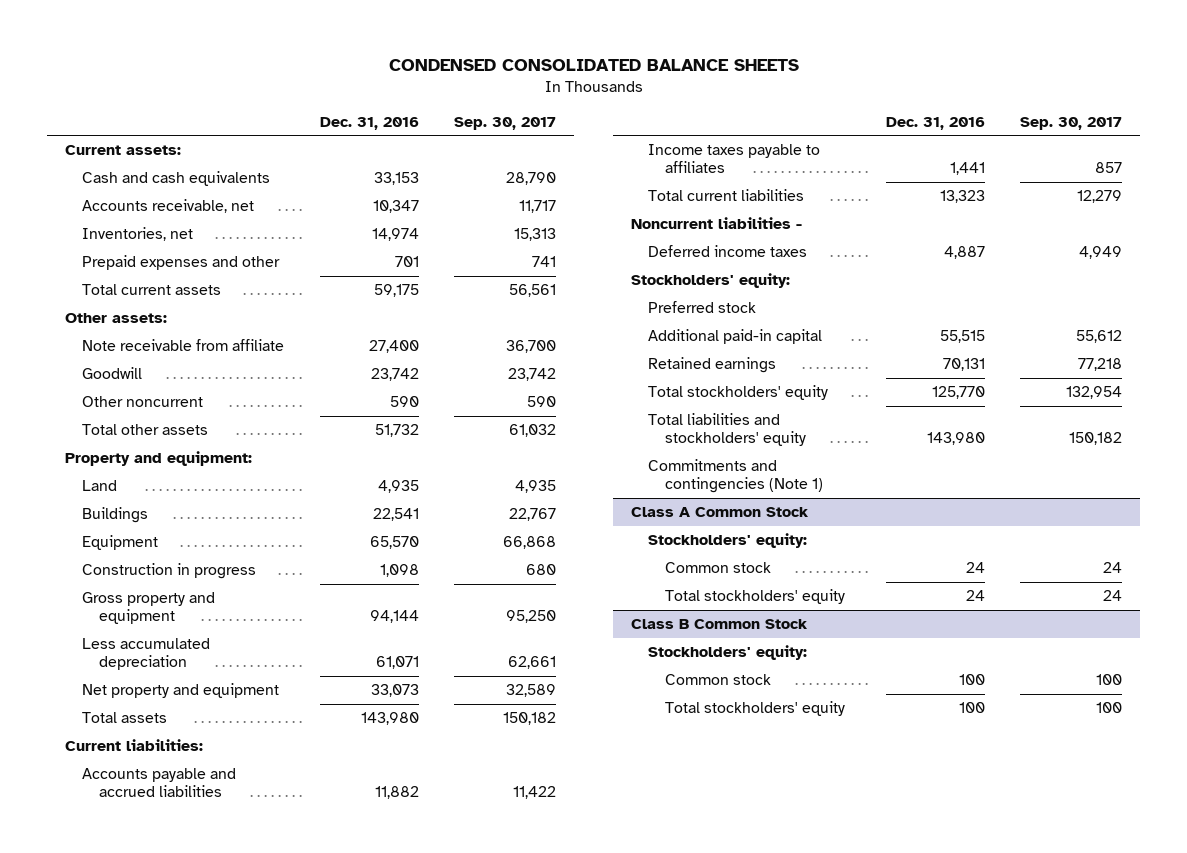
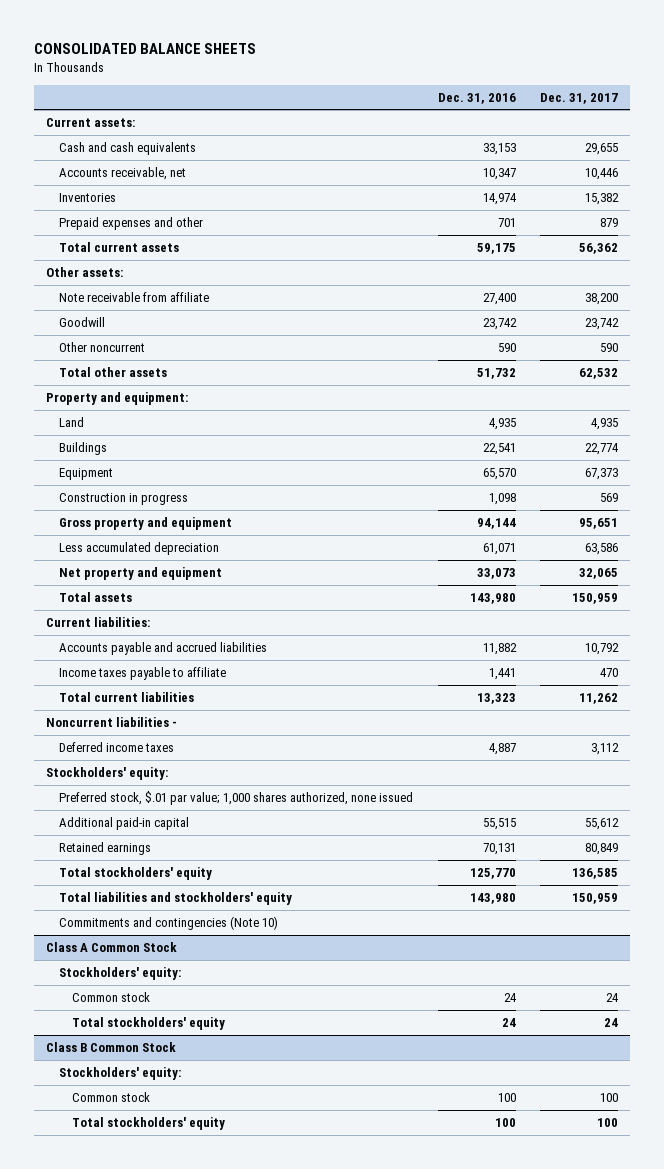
- CONDENSED CONSOLIDATED BALANCE SHEETS
+ CONSOLIDATED BALANCE SHEETS
- | Dec. 31, 2016 | Sep. 30, 2017
+ | Dec. 31, 2016 | Dec. 31, 2017
- Inventories, net | 14,974 | 15,313
+ Inventories | 14,974 | 15,382
- Income taxes payable to affiliates | 1,441 | 857
+ Income taxes payable to affiliate | 1,441 | 470
- Preferred stock
+ Preferred stock, $.01 par value; 1,000 shares authorized, none issued
- Commitments and contingencies (Note 1)
+ Commitments and contingencies (Note 10)

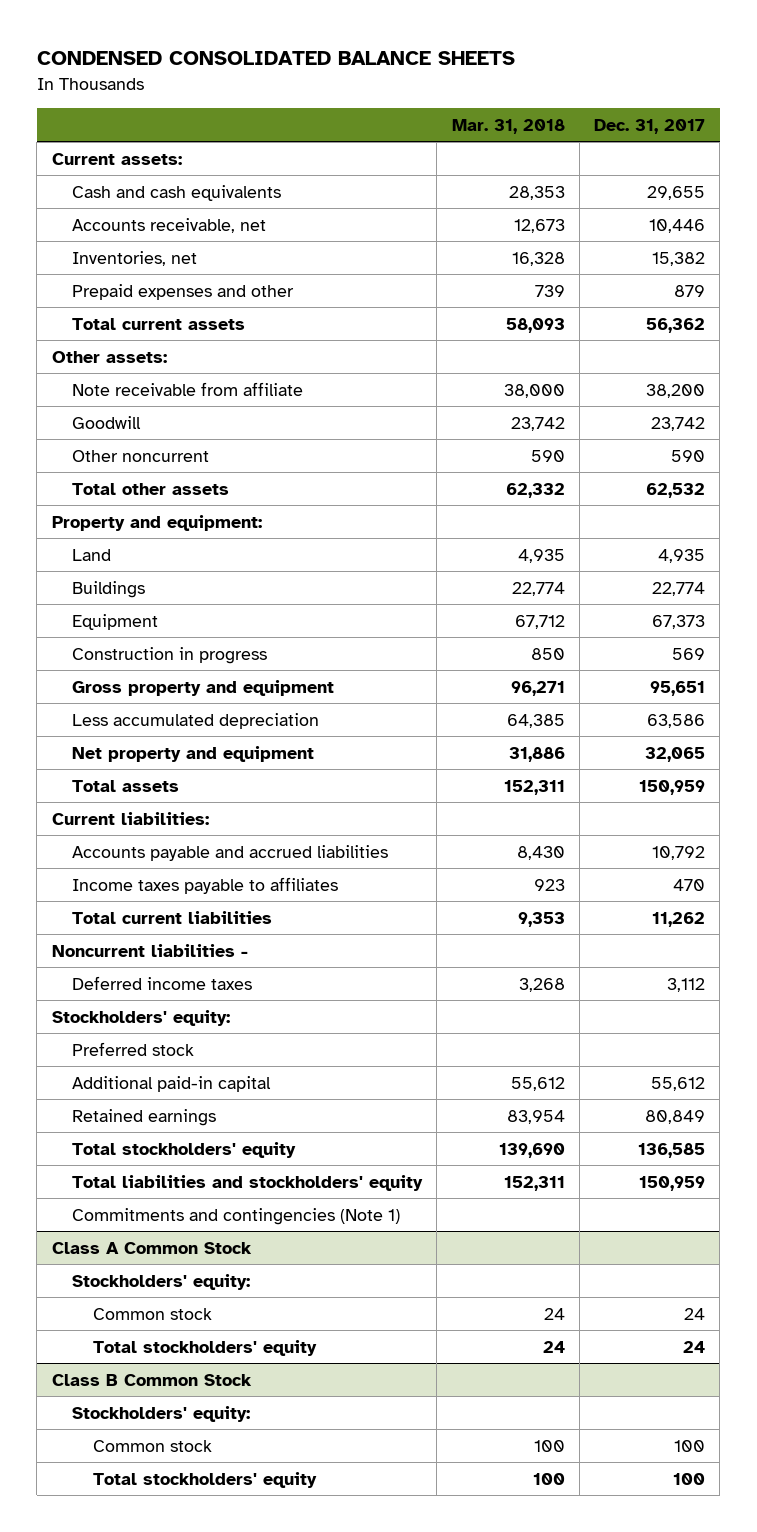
- CONSOLIDATED BALANCE SHEETS
+ CONDENSED CONSOLIDATED BALANCE SHEETS
- | Dec. 31, 2016 | Dec. 31, 2017
+ | Mar. 31, 2018 | Dec. 31, 2017
- Inventories | 14,974 | 15,382
+ Inventories, net | 16,328 | 15,382
- Income taxes payable to affiliate | 1,441 | 470
+ Income taxes payable to affiliates | 923 | 470
- Preferred stock, $.01 par value; 1,000 shares authorized, none issued
+ Preferred stock
- Commitments and contingencies (Note 10)
+ Commitments and contingencies (Note 1)

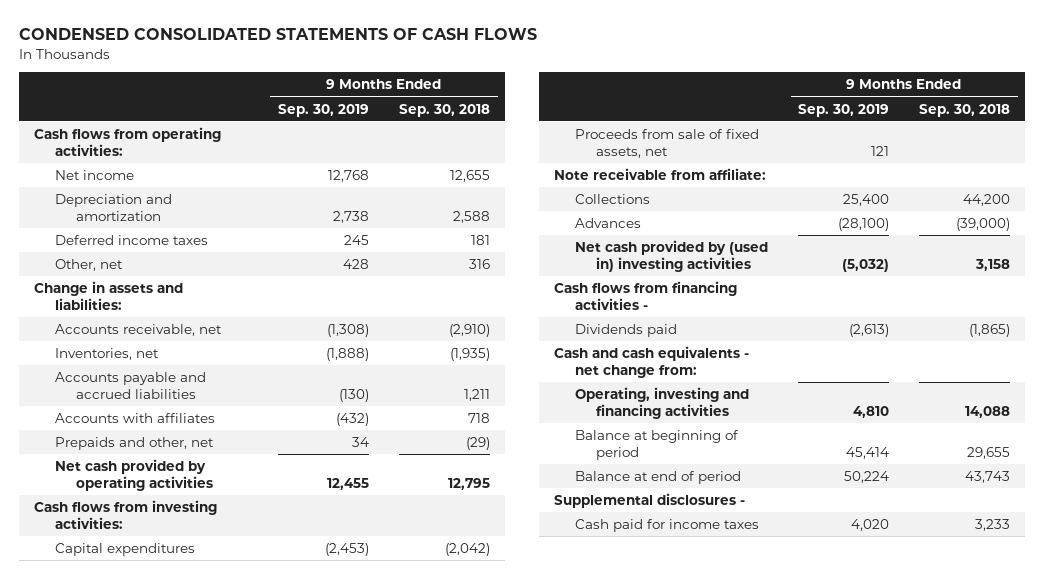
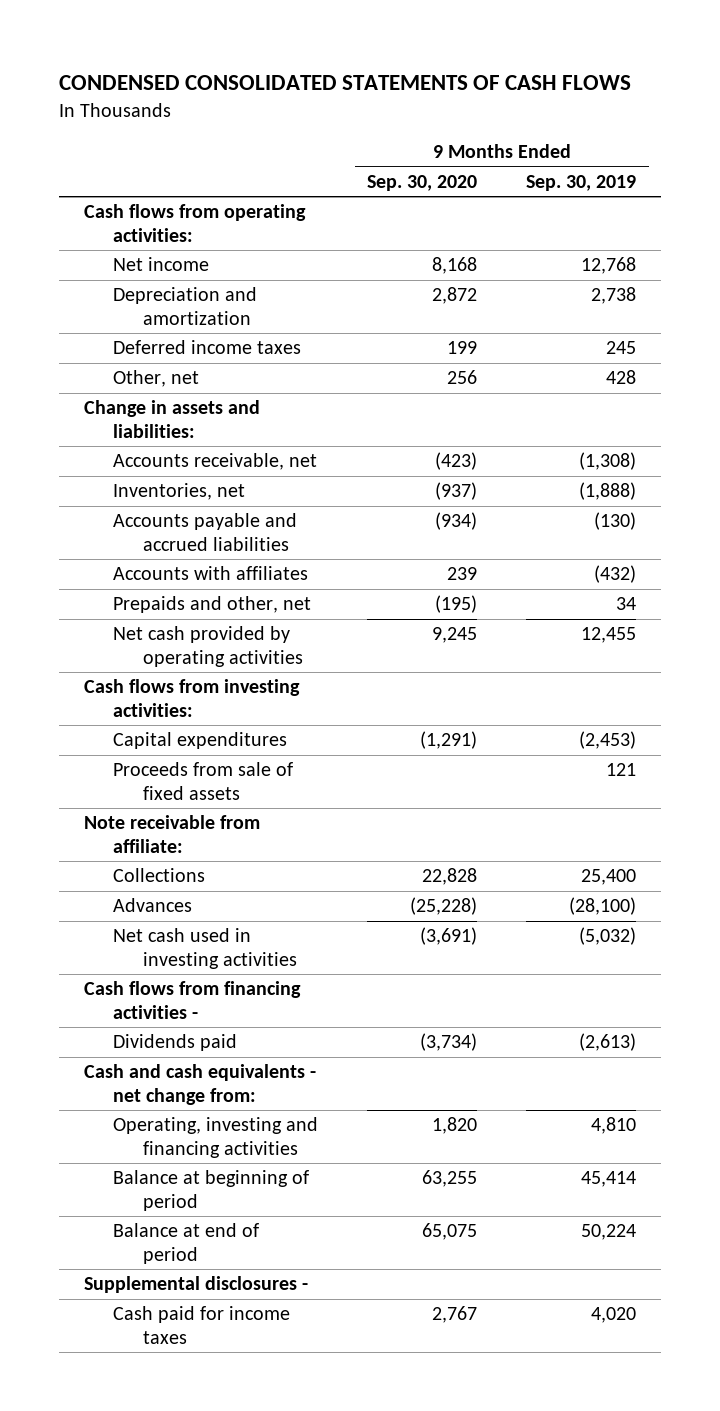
- | 9 Months Ended Sep. 30, 2019 | 9 Months Ended Sep. 30, 2018
+ | 9 Months Ended Sep. 30, 2020 | 9 Months Ended Sep. 30, 2019
- Proceeds from sale of fixed assets, net | 121 |
+ Proceeds from sale of fixed assets | | 121
- Net cash provided by (used in) investing activities | (5,032) | 3,158
+ Net cash used in investing activities | (3,691) | (5,032)

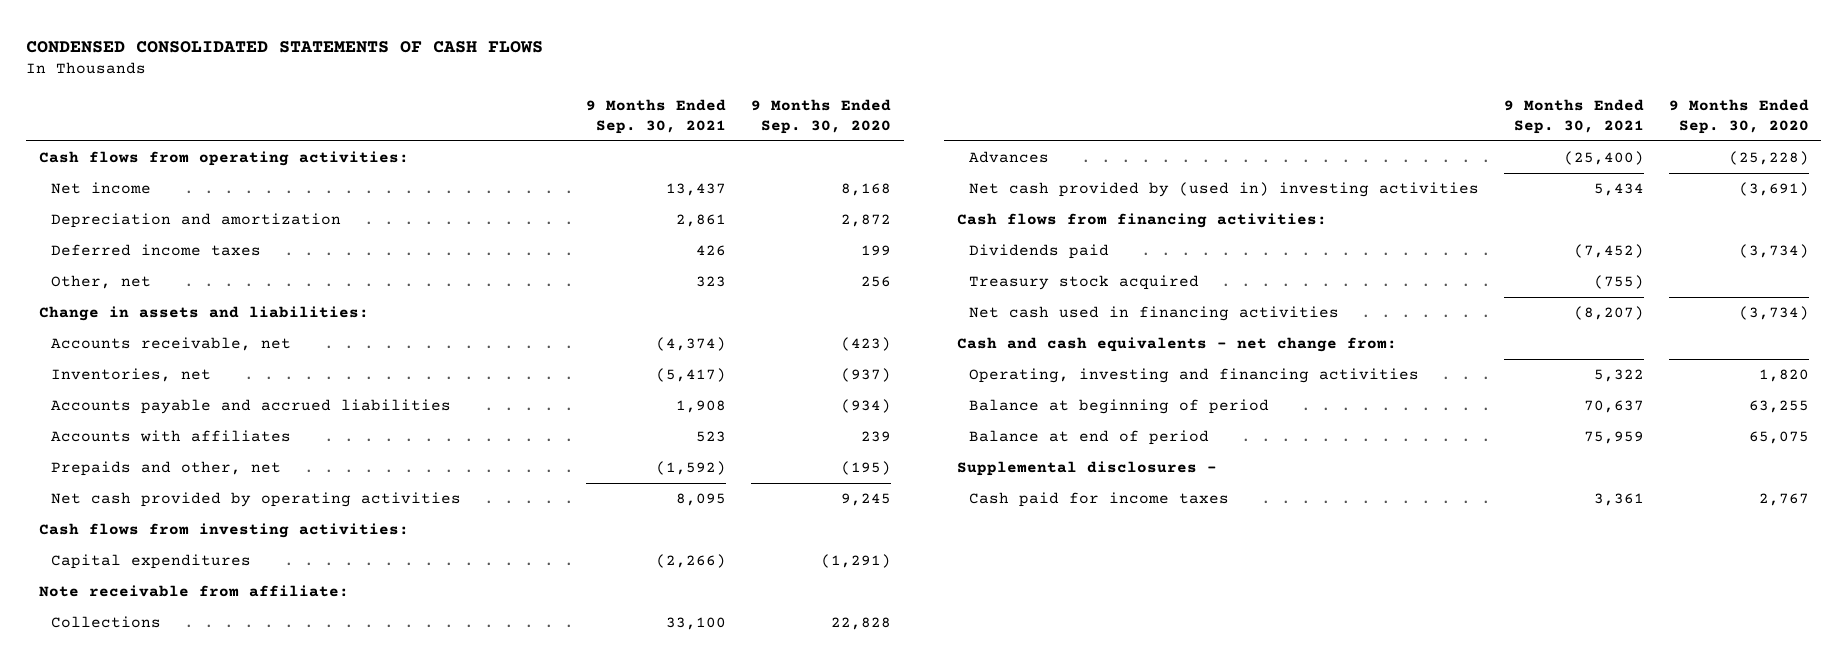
- | 9 Months Ended Sep. 30, 2020 | 9 Months Ended Sep. 30, 2019
+ | 9 Months Ended Sep. 30, 2021 | 9 Months Ended Sep. 30, 2020
- Proceeds from sale of fixed assets | | 121
- Net cash used in investing activities | (3,691) | (5,032)
- Cash flows from financing activities -
+ Net cash provided by (used in) investing activities | 5,434 | (3,691)
+ Cash flows from financing activities:
+ Treasury stock acquired | (755) |
+ Net cash used in financing activities | (8,207) | (3,734)

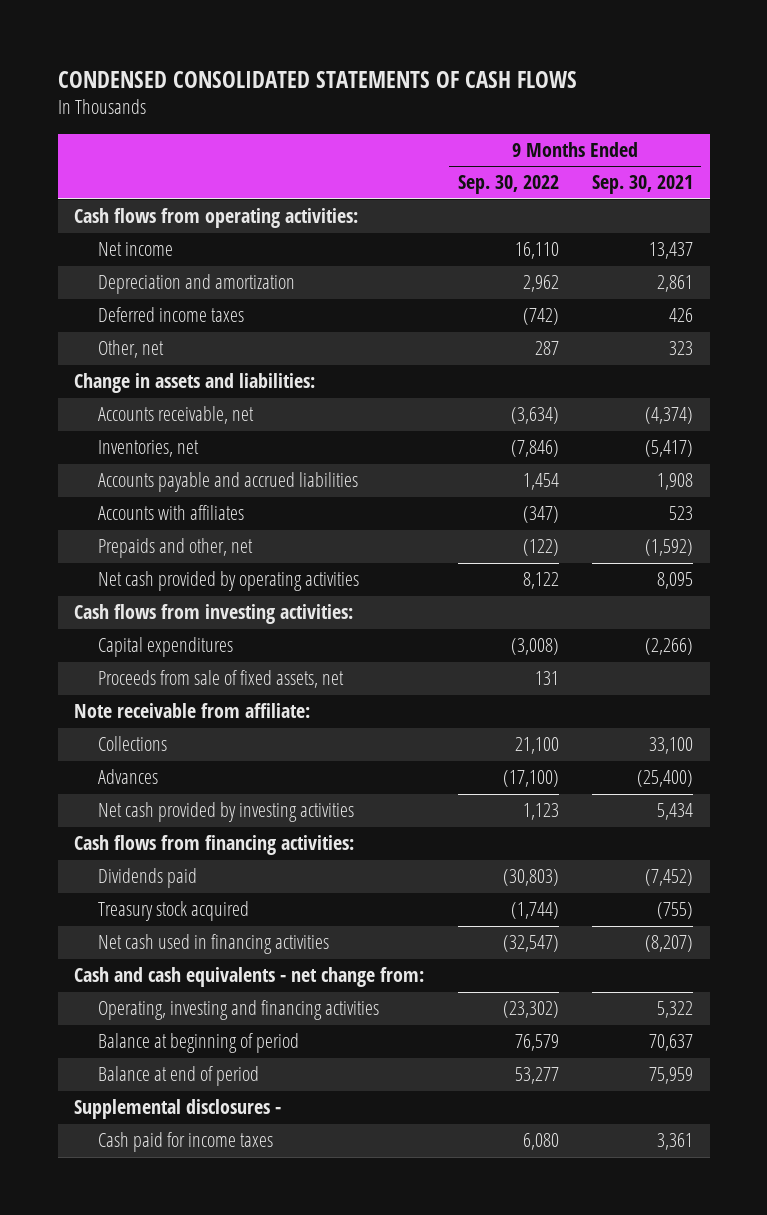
- | 9 Months Ended Sep. 30, 2021 | 9 Months Ended Sep. 30, 2020
+ | 9 Months Ended Sep. 30, 2022 | 9 Months Ended Sep. 30, 2021
+ Proceeds from sale of fixed assets, net | 131 |
- Net cash provided by (used in) investing activities | 5,434 | (3,691)
+ Net cash provided by investing activities | 1,123 | 5,434

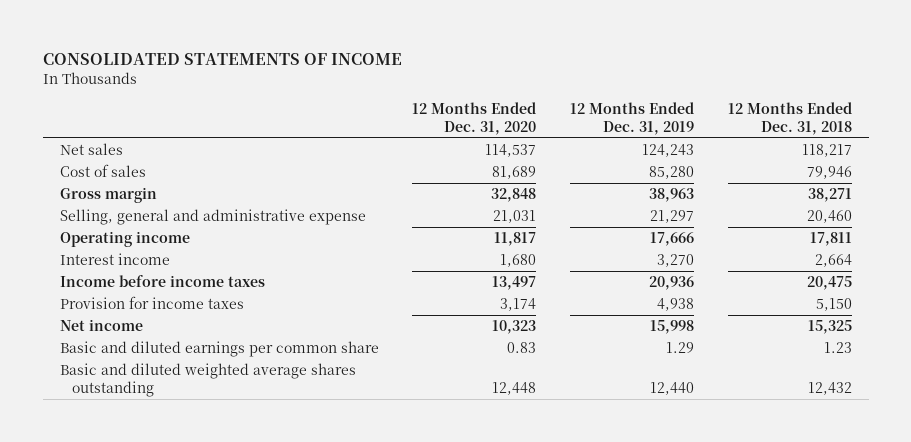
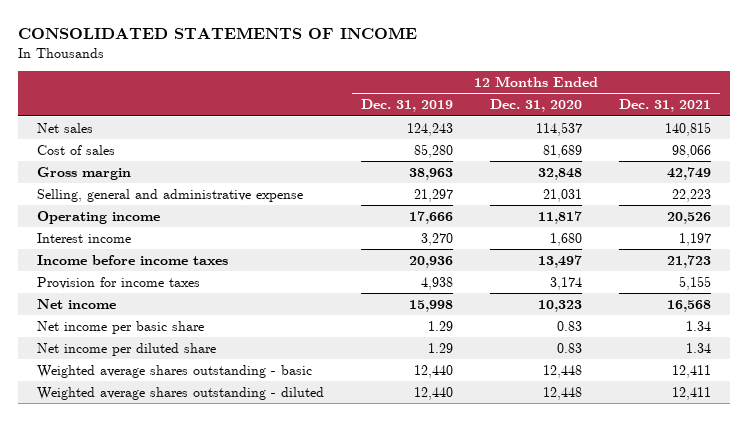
- | 12 Months Ended Dec. 31, 2020 | 12 Months Ended Dec. 31, 2019 | 12 Months Ended Dec. 31, 2018
+ | 12 Months Ended Dec. 31, 2019 | 12 Months Ended Dec. 31, 2020 | 12 Months Ended Dec. 31, 2021
- Basic and diluted earnings per common share | 0.83 | 1.29 | 1.23
- Basic and diluted weighted average shares outstanding | 12,448 | 12,440 | 12,432
+ Net income per basic share | 1.29 | 0.83 | 1.34
+ Net income per diluted share | 1.29 | 0.83 | 1.34
+ Weighted average shares outstanding - basic | 12,440 | 12,448 | 12,411
+ Weighted average shares outstanding - diluted | 12,440 | 12,448 | 12,411

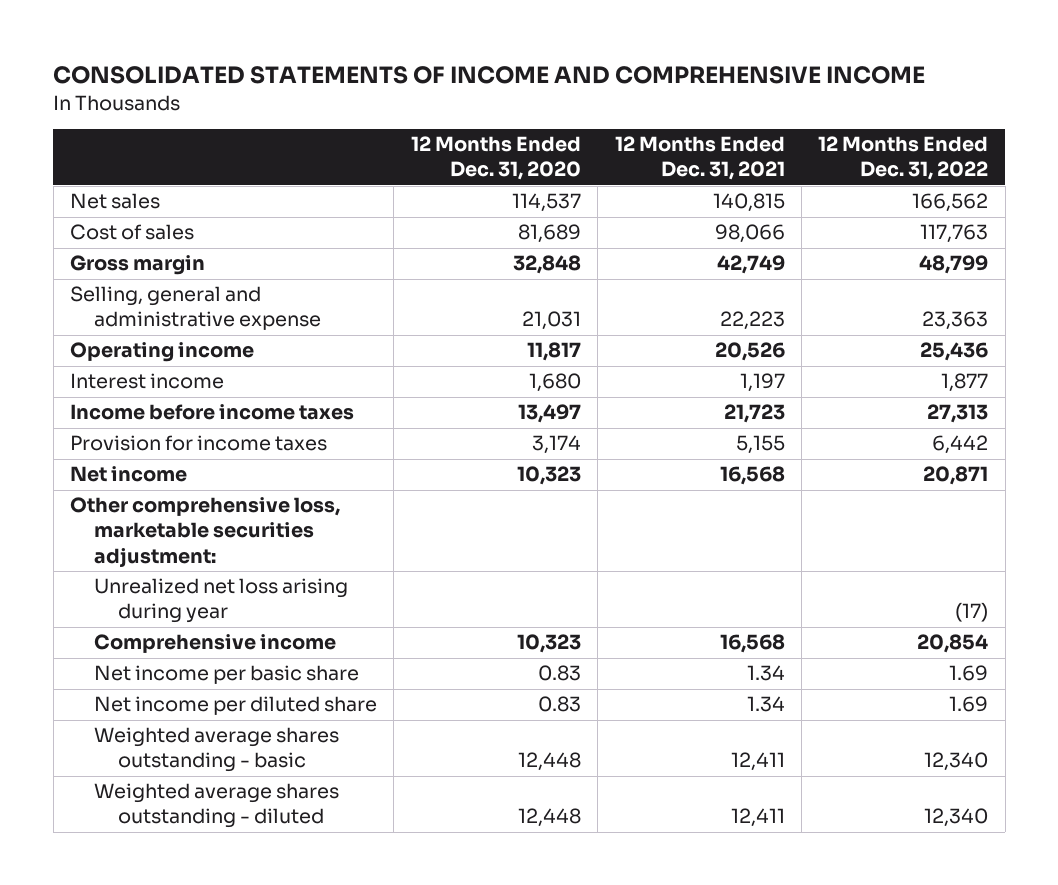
- CONSOLIDATED STATEMENTS OF INCOME
+ CONSOLIDATED STATEMENTS OF INCOME AND COMPREHENSIVE INCOME
- | 12 Months Ended Dec. 31, 2019 | 12 Months Ended Dec. 31, 2020 | 12 Months Ended Dec. 31, 2021
+ | 12 Months Ended Dec. 31, 2020 | 12 Months Ended Dec. 31, 2021 | 12 Months Ended Dec. 31, 2022
+ Other comprehensive loss, marketable securities adjustment:
+ Unrealized net loss arising during year | | | (17)
+ Comprehensive income | 10,323 | 16,568 | 20,854

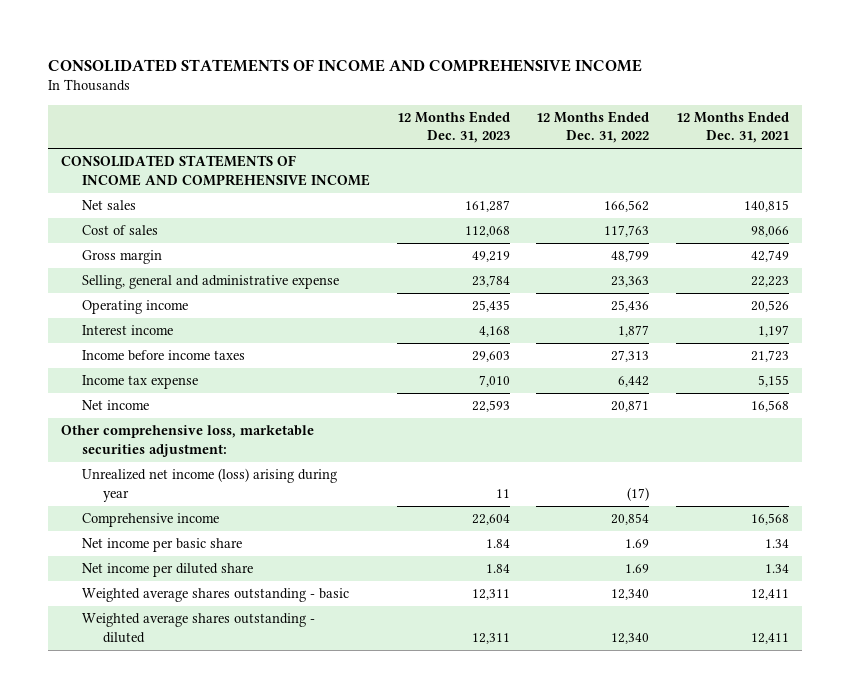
- | 12 Months Ended Dec. 31, 2020 | 12 Months Ended Dec. 31, 2021 | 12 Months Ended Dec. 31, 2022
+ | 12 Months Ended Dec. 31, 2023 | 12 Months Ended Dec. 31, 2022 | 12 Months Ended Dec. 31, 2021
+ CONSOLIDATED STATEMENTS OF INCOME AND COMPREHENSIVE INCOME
- Provision for income taxes | 3,174 | 5,155 | 6,442
+ Income tax expense | 7,010 | 6,442 | 5,155
- Unrealized net loss arising during year | | | (17)
+ Unrealized net income (loss) arising during year | 11 | (17) |

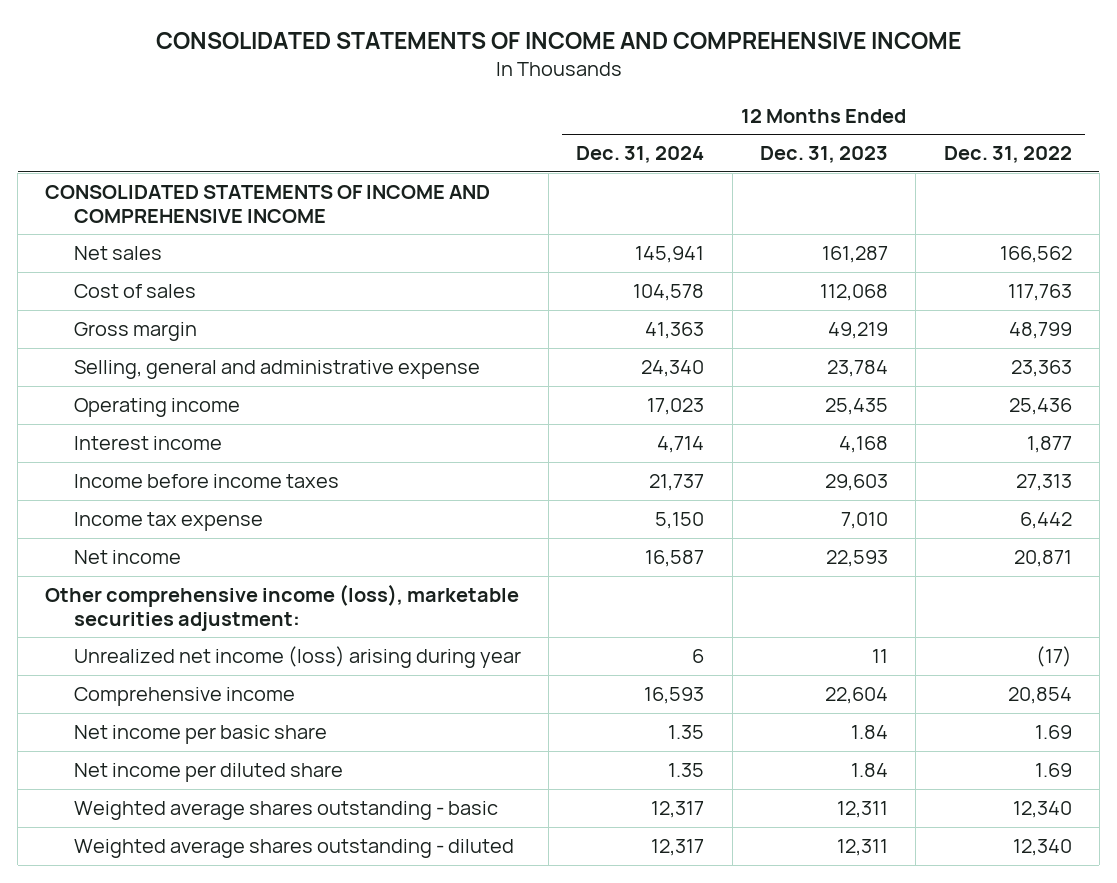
- | 12 Months Ended Dec. 31, 2023 | 12 Months Ended Dec. 31, 2022 | 12 Months Ended Dec. 31, 2021
+ | 12 Months Ended Dec. 31, 2024 | 12 Months Ended Dec. 31, 2023 | 12 Months Ended Dec. 31, 2022
- Other comprehensive loss, marketable securities adjustment:
+ Other comprehensive income (loss), marketable securities adjustment:

